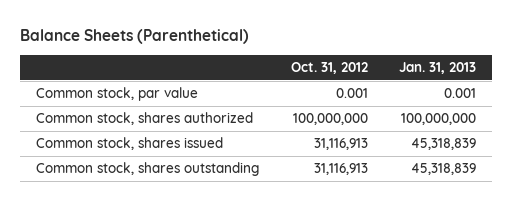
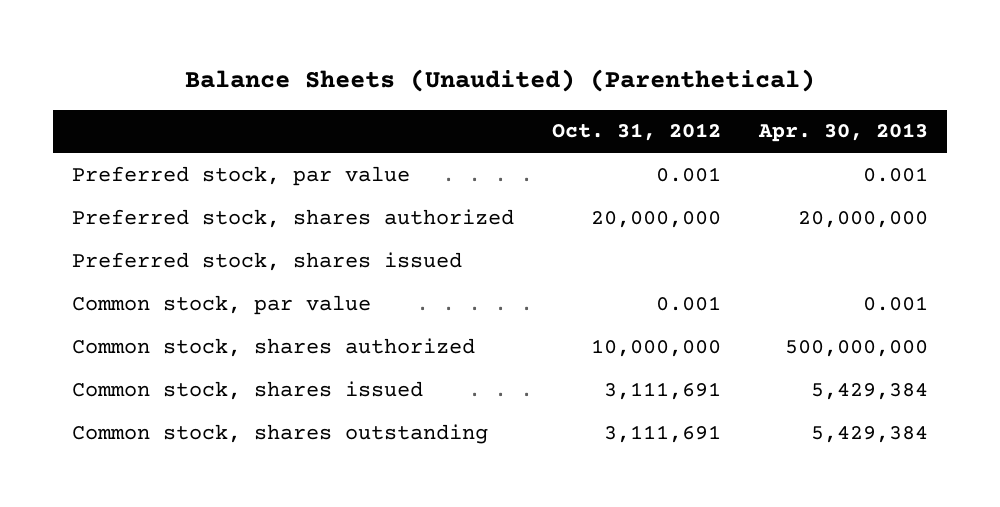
- Balance Sheets (Parenthetical)
+ Balance Sheets (Unaudited) (Parenthetical)
- | Oct. 31, 2012 | Jan. 31, 2013
+ | Oct. 31, 2012 | Apr. 30, 2013
+ Preferred stock, par value | 0.001 | 0.001
+ Preferred stock, shares authorized | 20,000,000 | 20,000,000
+ Preferred stock, shares issued
- Common stock, shares authorized | 100,000,000 | 100,000,000
- Common stock, shares issued | 31,116,913 | 45,318,839
- Common stock, shares outstanding | 31,116,913 | 45,318,839
+ Common stock, shares authorized | 10,000,000 | 500,000,000
+ Common stock, shares issued | 3,111,691 | 5,429,384
+ Common stock, shares outstanding | 3,111,691 | 5,429,384

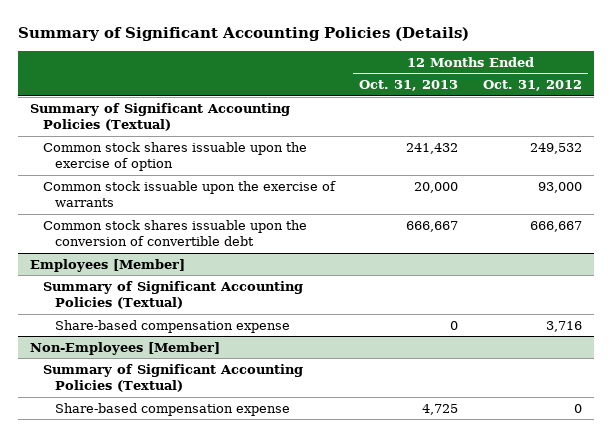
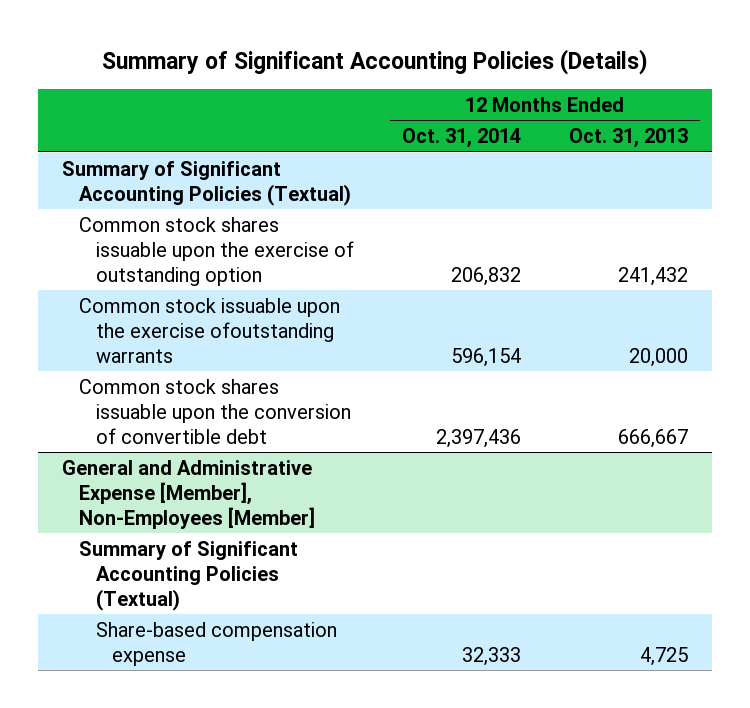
- | 12 Months Ended Oct. 31, 2013 | 12 Months Ended Oct. 31, 2012
+ | 12 Months Ended Oct. 31, 2014 | 12 Months Ended Oct. 31, 2013
- Common stock shares issuable upon the exercise of option | 241,432 | 249,532
- Common stock issuable upon the exercise of warrants | 20,000 | 93,000
+ Common stock shares issuable upon the exercise of outstanding option | 206,832 | 241,432
+ Common stock issuable upon the exercise ofoutstanding warrants | 596,154 | 20,000
- Employees [Member]
- Summary of Significant Accounting Policies (Textual)
- Share-based compensation expense | 0 | 3,716
- Non-Employees [Member]
+ General and Administrative Expense [Member], Non-Employees [Member]

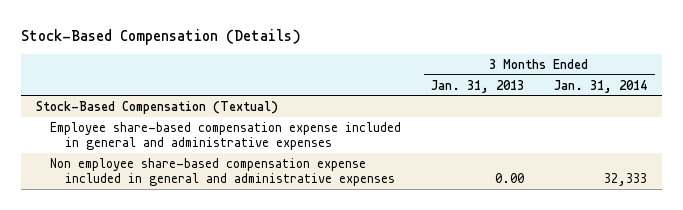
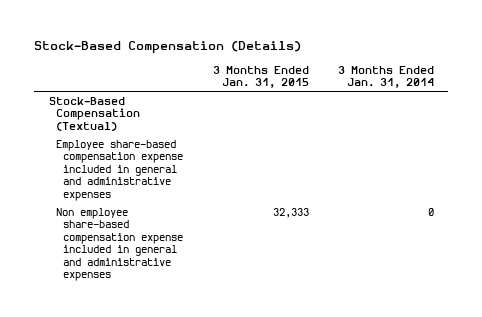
- | 3 Months Ended Jan. 31, 2013 | 3 Months Ended Jan. 31, 2014
+ | 3 Months Ended Jan. 31, 2015 | 3 Months Ended Jan. 31, 2014
- Non employee share-based compensation expense included in general and administrative expenses | 0.00 | 32,333
+ Non employee share-based compensation expense included in general and administrative expenses | 32,333 | 0

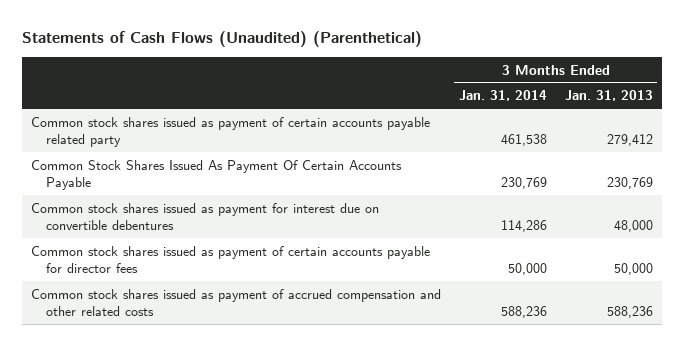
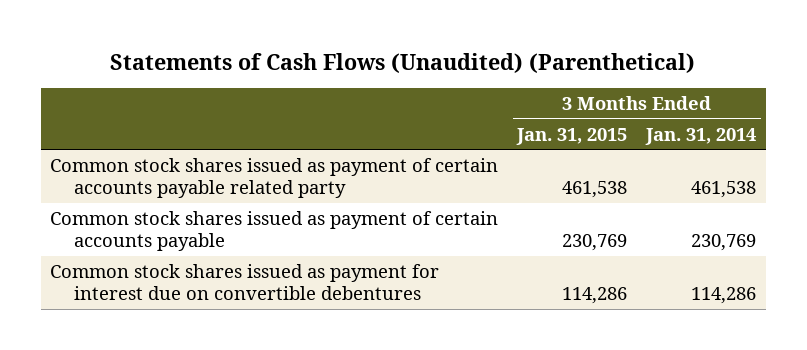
- | 3 Months Ended Jan. 31, 2014 | 3 Months Ended Jan. 31, 2013
+ | 3 Months Ended Jan. 31, 2015 | 3 Months Ended Jan. 31, 2014
- Common Stock Shares Issued As Payment Of Certain Accounts Payable | 230,769 | 230,769
+ Common stock shares issued as payment of certain accounts payable | 230,769 | 230,769
- Common stock shares issued as payment of certain accounts payable for director fees | 50,000 | 50,000
- Common stock shares issued as payment of accrued compensation and other related costs | 588,236 | 588,236

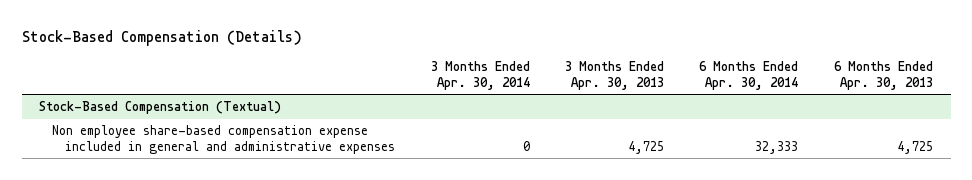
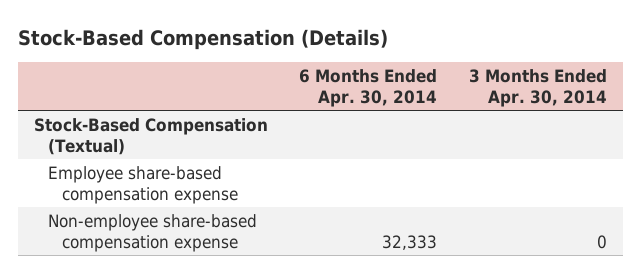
- | 3 Months Ended Apr. 30, 2014 | 3 Months Ended Apr. 30, 2013 | 6 Months Ended Apr. 30, 2014 | 6 Months Ended Apr. 30, 2013
+ | 6 Months Ended Apr. 30, 2014 | 3 Months Ended Apr. 30, 2014
- Non employee share-based compensation expense included in general and administrative expenses | 0 | 4,725 | 32,333 | 4,725
+ Employee share-based compensation expense
+ Non-employee share-based compensation expense | 32,333 | 0

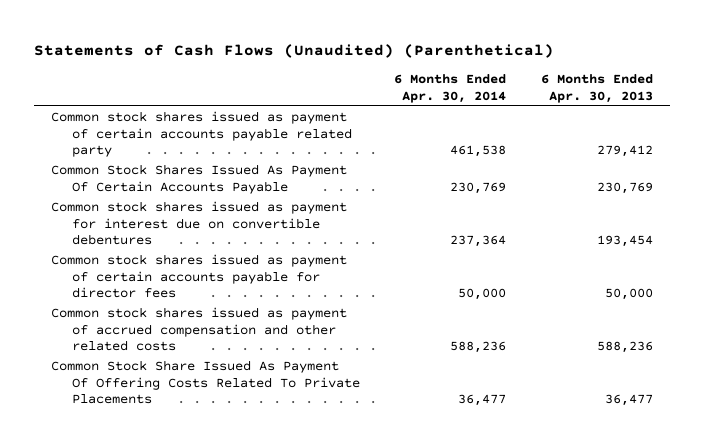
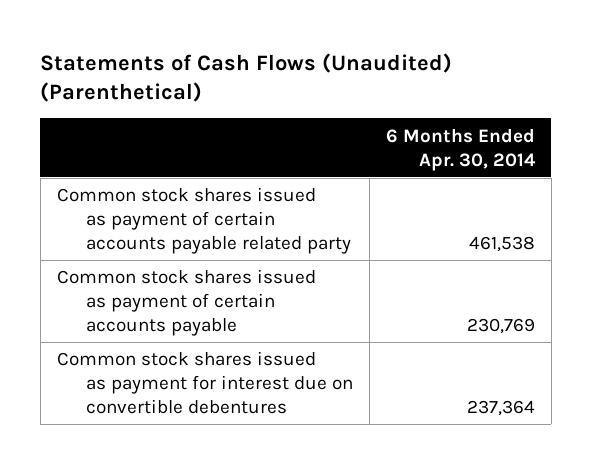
- | 6 Months Ended Apr. 30, 2014 | 6 Months Ended Apr. 30, 2013
+ | 6 Months Ended Apr. 30, 2014
- Common Stock Shares Issued As Payment Of Certain Accounts Payable | 230,769 | 230,769
+ Common stock shares issued as payment of certain accounts payable | 230,769
- Common stock shares issued as payment of certain accounts payable for director fees | 50,000 | 50,000
- Common stock shares issued as payment of accrued compensation and other related costs | 588,236 | 588,236
- Common Stock Share Issued As Payment Of Offering Costs Related To Private Placements | 36,477 | 36,477

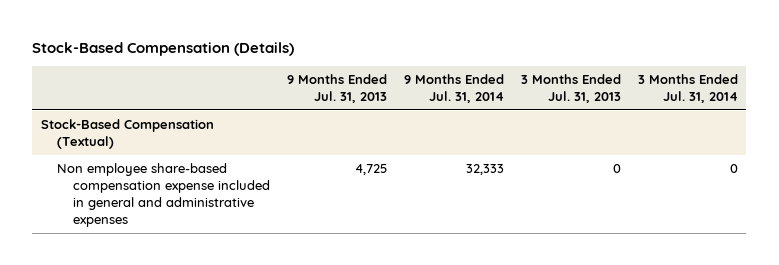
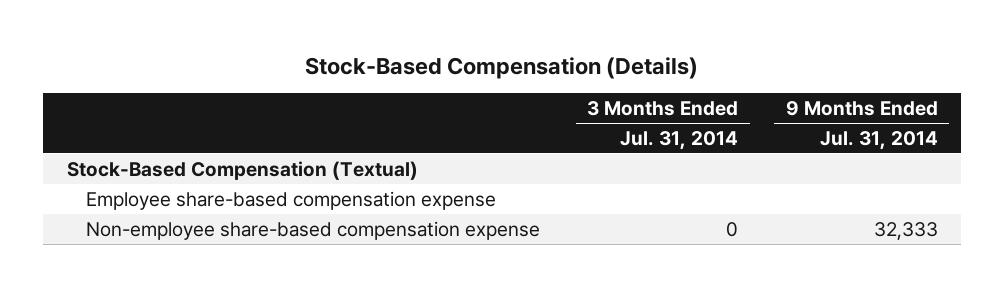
- | 9 Months Ended Jul. 31, 2013 | 9 Months Ended Jul. 31, 2014 | 3 Months Ended Jul. 31, 2013 | 3 Months Ended Jul. 31, 2014
+ | 3 Months Ended Jul. 31, 2014 | 9 Months Ended Jul. 31, 2014
- Non employee share-based compensation expense included in general and administrative expenses | 4,725 | 32,333 | 0 | 0
+ Employee share-based compensation expense
+ Non-employee share-based compensation expense | 0 | 32,333

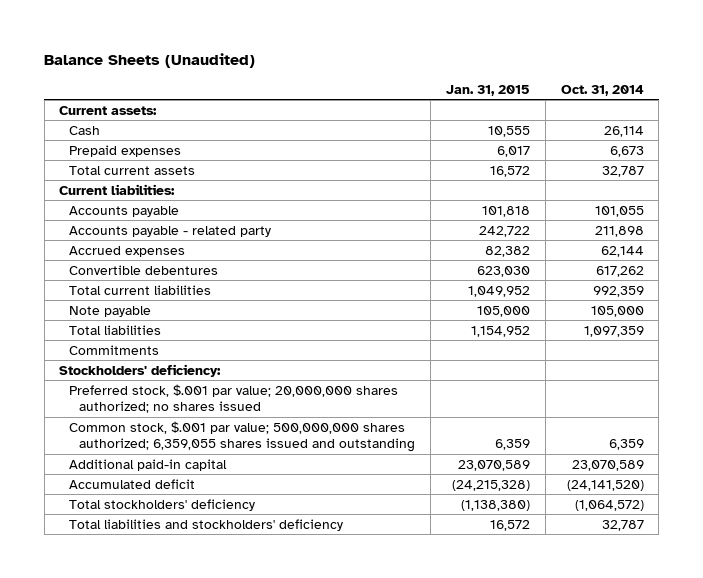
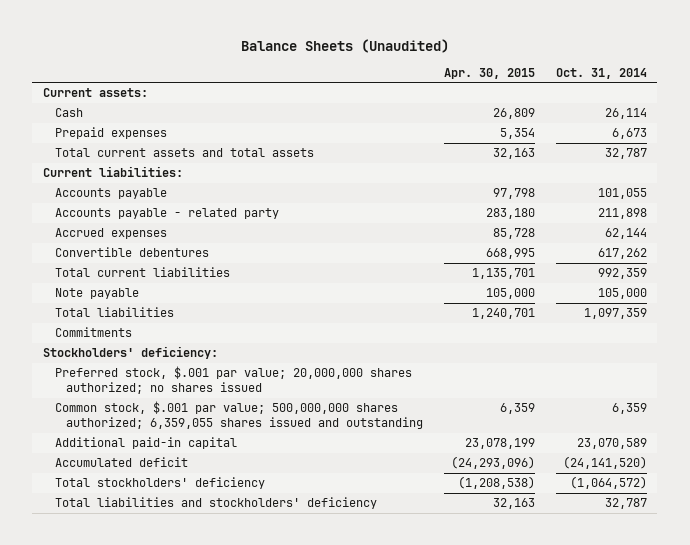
- | Jan. 31, 2015 | Oct. 31, 2014
+ | Apr. 30, 2015 | Oct. 31, 2014
- Total current assets | 16,572 | 32,787
+ Total current assets and total assets | 32,163 | 32,787

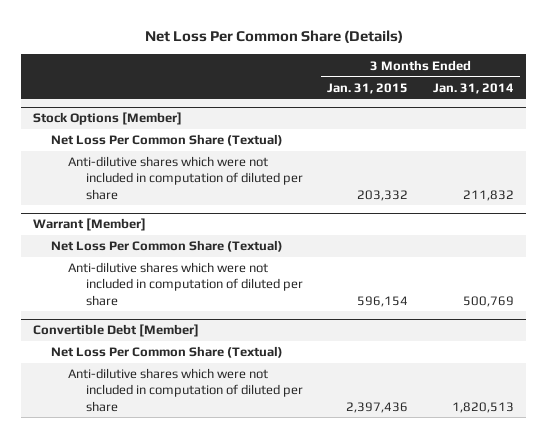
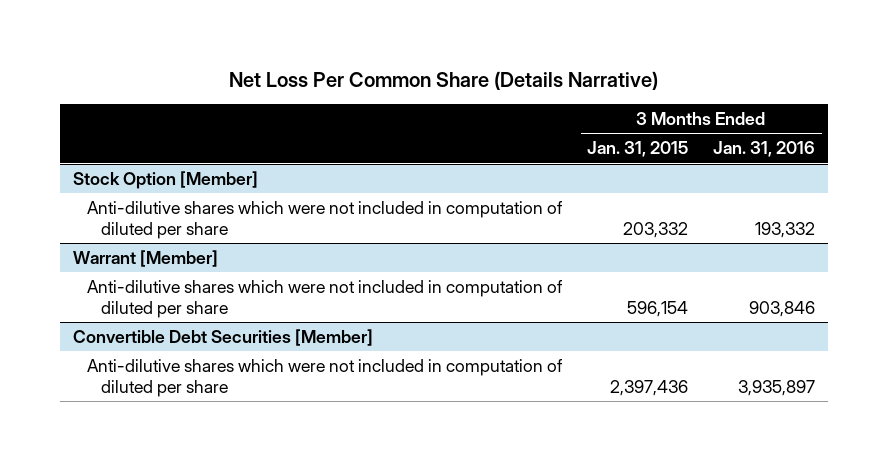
- Net Loss Per Common Share (Details)
+ Net Loss Per Common Share (Details Narrative)
- | 3 Months Ended Jan. 31, 2015 | 3 Months Ended Jan. 31, 2014
+ | 3 Months Ended Jan. 31, 2015 | 3 Months Ended Jan. 31, 2016
- Stock Options [Member]
- Net Loss Per Common Share (Textual)
+ Stock Option [Member]
@ Warrant [Member]
- Net Loss Per Common Share (Textual)
- Convertible Debt [Member]
- Net Loss Per Common Share (Textual)
+ Convertible Debt Securities [Member]

